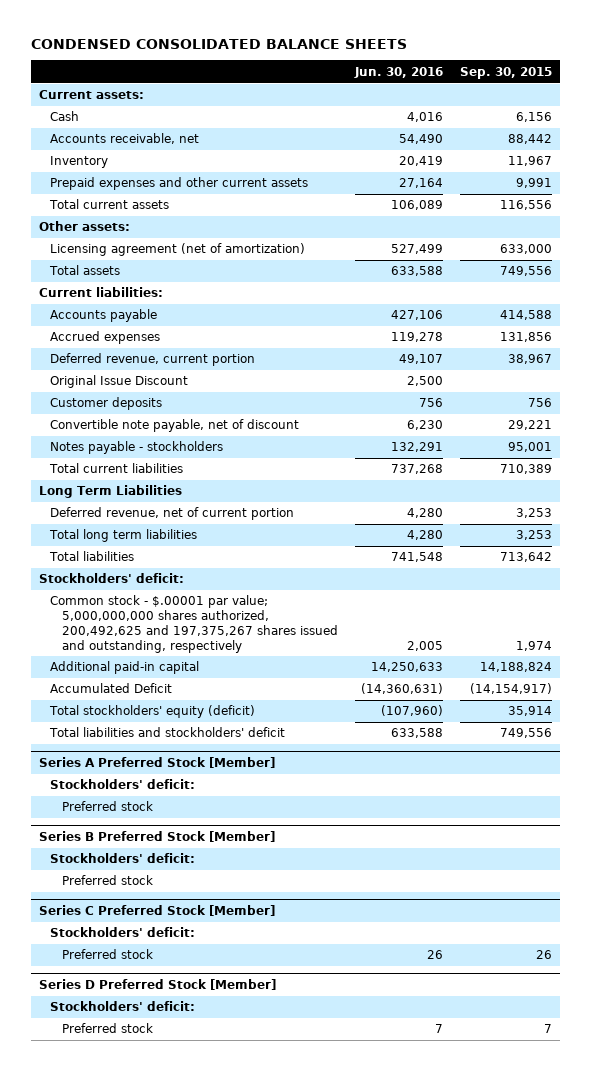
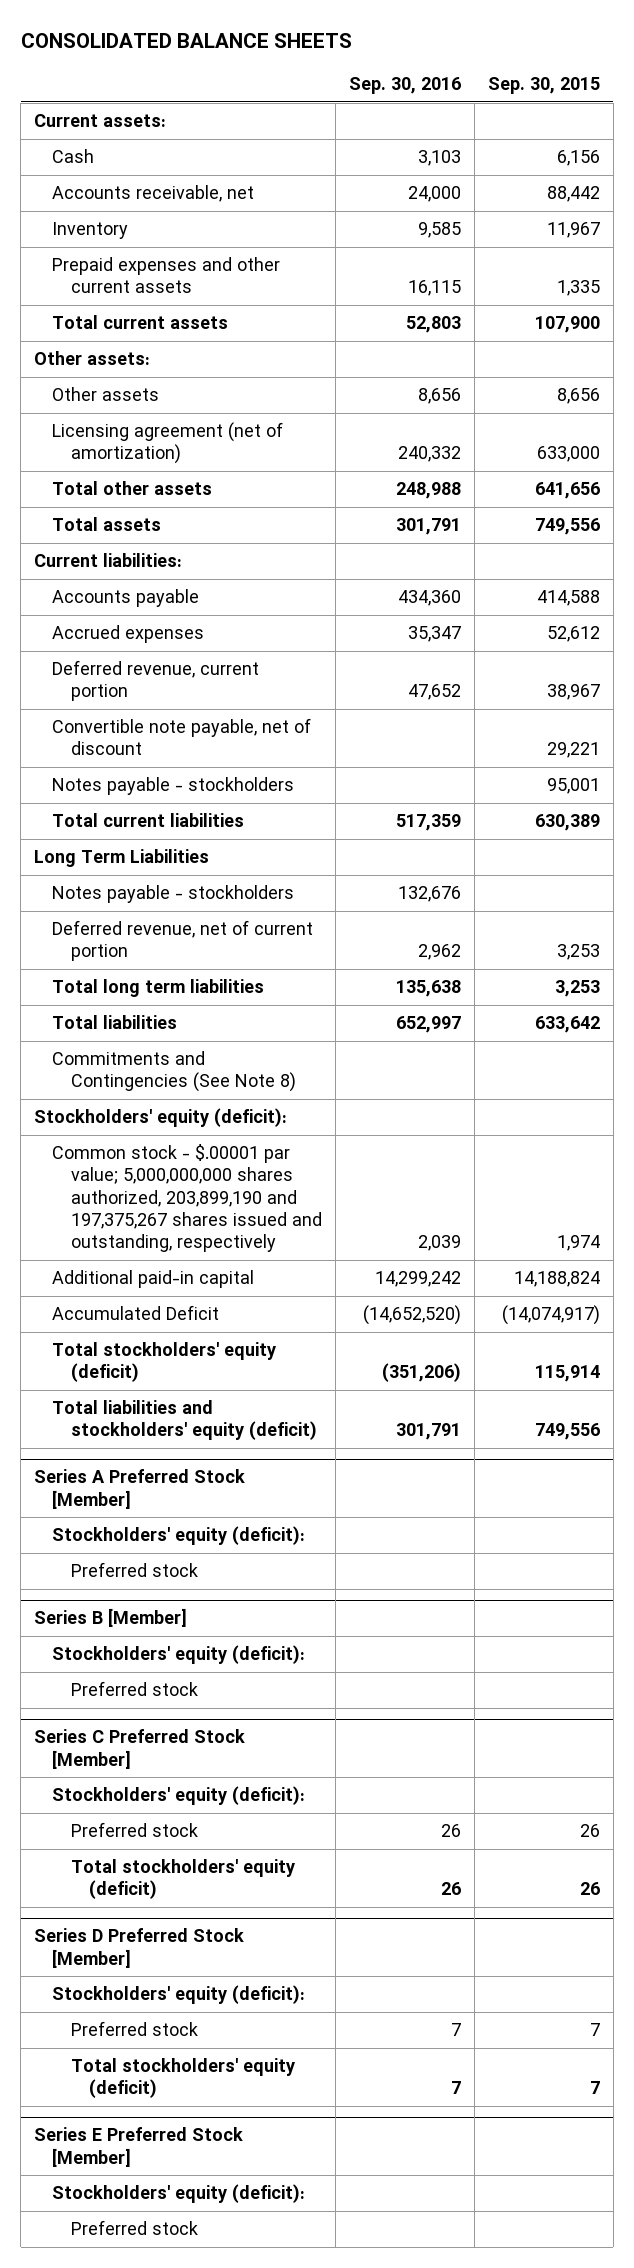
- CONDENSED CONSOLIDATED BALANCE SHEETS
+ CONSOLIDATED BALANCE SHEETS
- | Jun. 30, 2016 | Sep. 30, 2015
+ | Sep. 30, 2016 | Sep. 30, 2015
- Prepaid expenses and other current assets | 27,164 | 9,991
- Total current assets | 106,089 | 116,556
+ Prepaid expenses and other current assets | 16,115 | 1,335
+ Total current assets | 52,803 | 107,900
+ Other assets | 8,656 | 8,656
+ Total other assets | 248,988 | 641,656
- Accrued expenses | 119,278 | 131,856
+ Accrued expenses | 35,347 | 52,612
- Original Issue Discount | 2,500 |
- Customer deposits | 756 | 756
- Total current liabilities | 737,268 | 710,389
+ Total current liabilities | 517,359 | 630,389
+ Notes payable - stockholders | 132,676 |
- Total liabilities | 741,548 | 713,642
- Stockholders' deficit:
- Common stock - $.00001 par value; 5,000,000,000 shares authorized, 200,492,625 and 197,375,267 shares issued and outstanding, respectively | 2,005 | 1,974
+ Total liabilities | 652,997 | 633,642
+ Commitments and Contingencies (See Note 8)
+ Stockholders' equity (deficit):
+ Common stock - $.00001 par value; 5,000,000,000 shares authorized, 203,899,190 and 197,375,267 shares issued and outstanding, respectively | 2,039 | 1,974
- Accumulated Deficit | (14,360,631) | (14,154,917)
- Total stockholders' equity (deficit) | (107,960) | 35,914
- Total liabilities and stockholders' deficit | 633,588 | 749,556
+ Accumulated Deficit | (14,652,520) | (14,074,917)
+ Total stockholders' equity (deficit) | (351,206) | 115,914
+ Total liabilities and stockholders' equity (deficit) | 301,791 | 749,556
@ Series A Preferred Stock [Member]
- Stockholders' deficit:
+ Stockholders' equity (deficit):
- Series B Preferred Stock [Member]
- Stockholders' deficit:
+ Series B [Member]
+ Stockholders' equity (deficit):
@ Series C Preferred Stock [Member]
- Stockholders' deficit:
+ Stockholders' equity (deficit):
+ Total stockholders' equity (deficit) | 26 | 26
@ Series D Preferred Stock [Member]
- Stockholders' deficit:
+ Stockholders' equity (deficit):
+ Total stockholders' equity (deficit) | 7 | 7
+ Series E Preferred Stock [Member]
+ Stockholders' equity (deficit):
+ Preferred stock

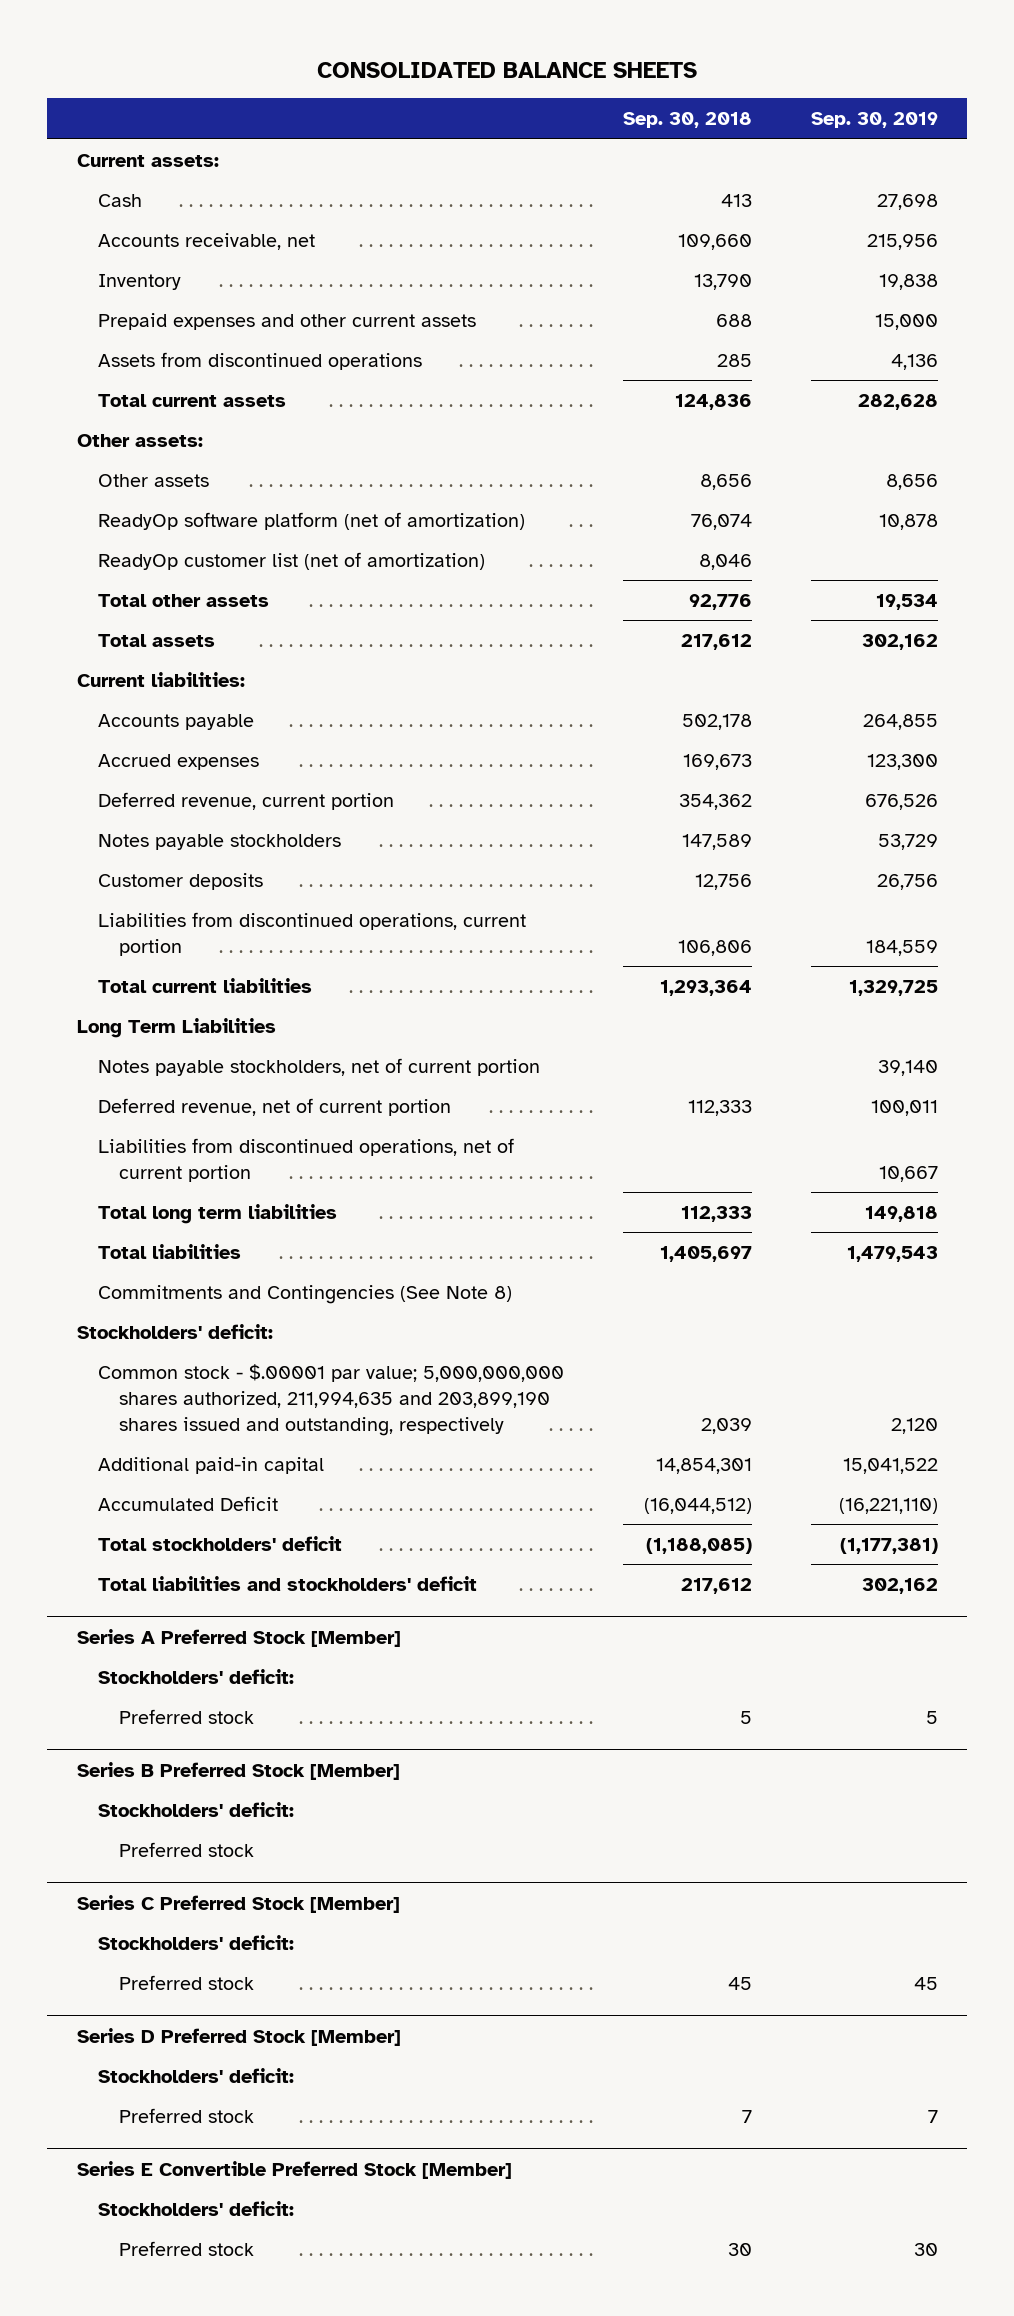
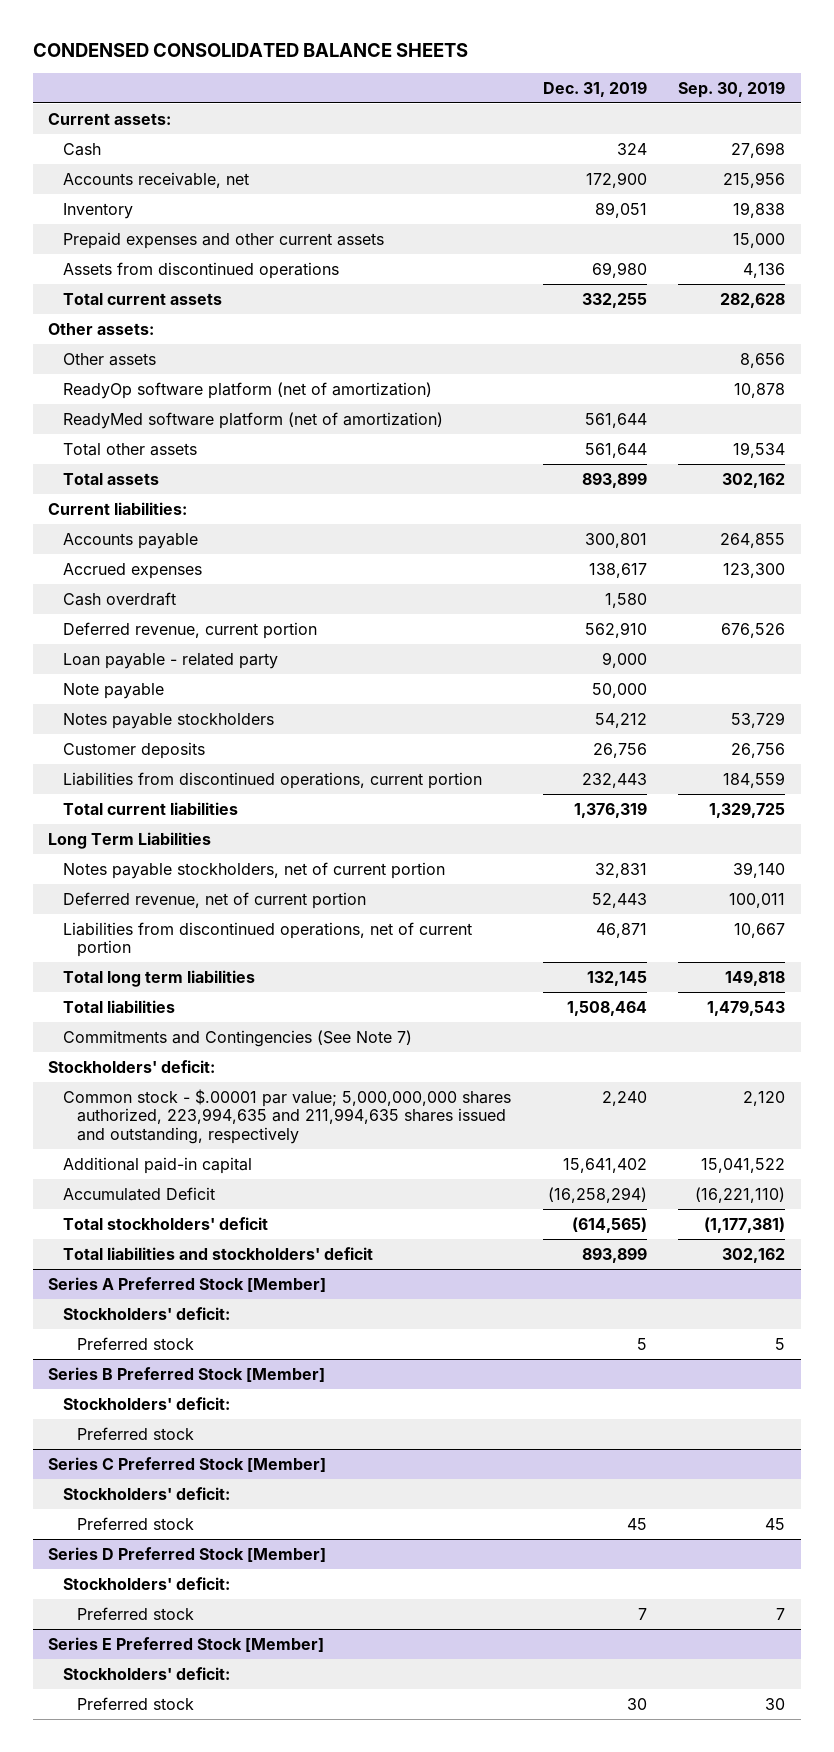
- CONSOLIDATED BALANCE SHEETS
+ CONDENSED CONSOLIDATED BALANCE SHEETS
- | Sep. 30, 2018 | Sep. 30, 2019
+ | Dec. 31, 2019 | Sep. 30, 2019
- ReadyOp customer list (net of amortization) | 8,046 |
+ ReadyMed software platform (net of amortization) | 561,644 |
+ Cash overdraft | 1,580 |
+ Loan payable - related party | 9,000 |
+ Note payable | 50,000 |
- Commitments and Contingencies (See Note 8)
+ Commitments and Contingencies (See Note 7)
- Common stock - $.00001 par value; 5,000,000,000 shares authorized, 211,994,635 and 203,899,190 shares issued and outstanding, respectively | 2,039 | 2,120
+ Common stock - $.00001 par value; 5,000,000,000 shares authorized, 223,994,635 and 211,994,635 shares issued and outstanding, respectively | 2,240 | 2,120
- Series E Convertible Preferred Stock [Member]
+ Series E Preferred Stock [Member]

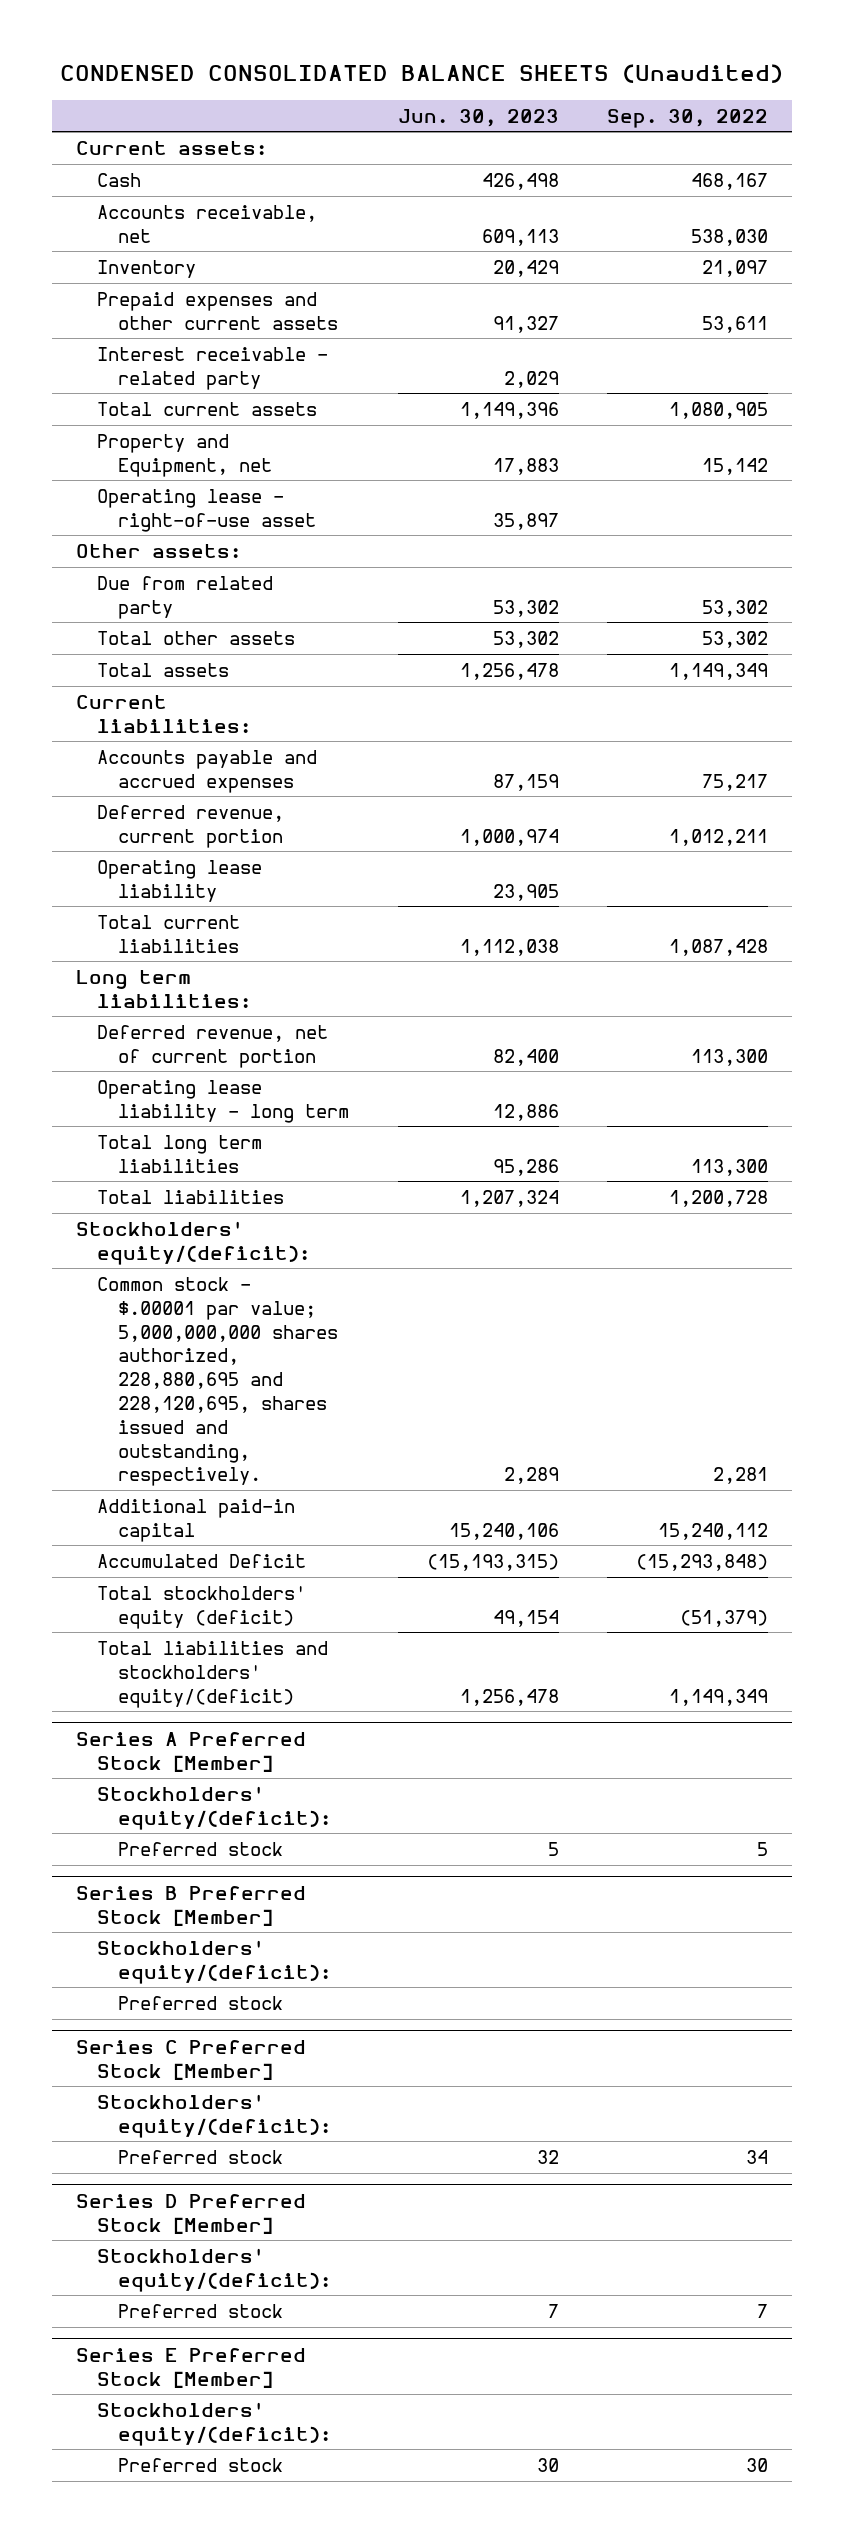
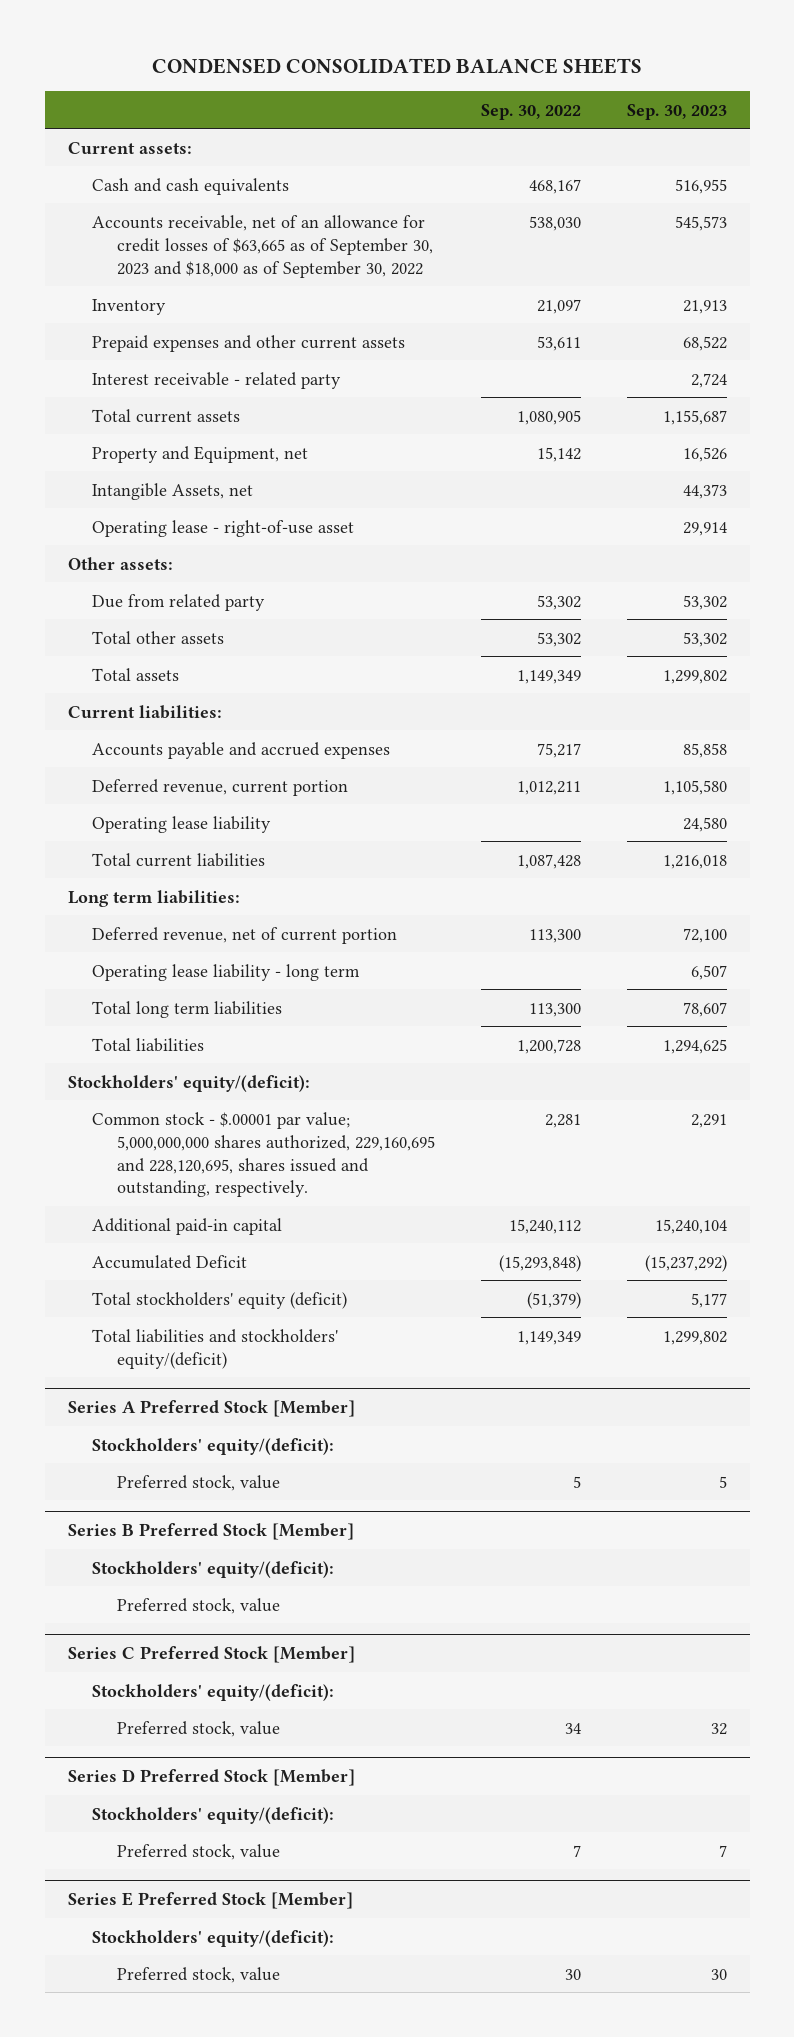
- CONDENSED CONSOLIDATED BALANCE SHEETS (Unaudited)
+ CONDENSED CONSOLIDATED BALANCE SHEETS
- | Jun. 30, 2023 | Sep. 30, 2022
+ | Sep. 30, 2022 | Sep. 30, 2023
- Cash | 426,498 | 468,167
- Accounts receivable, net | 609,113 | 538,030
+ Cash and cash equivalents | 468,167 | 516,955
+ Accounts receivable, net of an allowance for credit losses of $63,665 as of September 30, 2023 and $18,000 as of September 30, 2022 | 538,030 | 545,573
+ Intangible Assets, net | | 44,373
- Common stock - $.00001 par value; 5,000,000,000 shares authorized, 228,880,695 and 228,120,695, shares issued and outstanding, respectively. | 2,289 | 2,281
+ Common stock - $.00001 par value; 5,000,000,000 shares authorized, 229,160,695 and 228,120,695, shares issued and outstanding, respectively. | 2,281 | 2,291
@ Series A Preferred Stock [Member]
- Preferred stock | 5 | 5
+ Preferred stock, value | 5 | 5
@ Series B Preferred Stock [Member]
- Preferred stock
+ Preferred stock, value
@ Series C Preferred Stock [Member]
- Preferred stock | 32 | 34
+ Preferred stock, value | 34 | 32
@ Series D Preferred Stock [Member]
- Preferred stock | 7 | 7
+ Preferred stock, value | 7 | 7
@ Series E Preferred Stock [Member]
- Preferred stock | 30 | 30
+ Preferred stock, value | 30 | 30

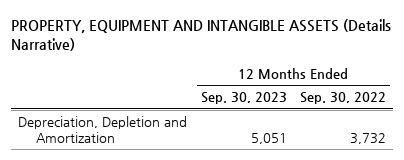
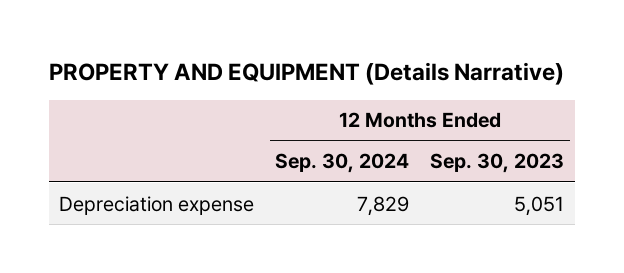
- PROPERTY, EQUIPMENT AND INTANGIBLE ASSETS (Details Narrative)
+ PROPERTY AND EQUIPMENT (Details Narrative)
- | 12 Months Ended Sep. 30, 2023 | 12 Months Ended Sep. 30, 2022
+ | 12 Months Ended Sep. 30, 2024 | 12 Months Ended Sep. 30, 2023
- Depreciation, Depletion and Amortization | 5,051 | 3,732
+ Depreciation expense | 7,829 | 5,051

